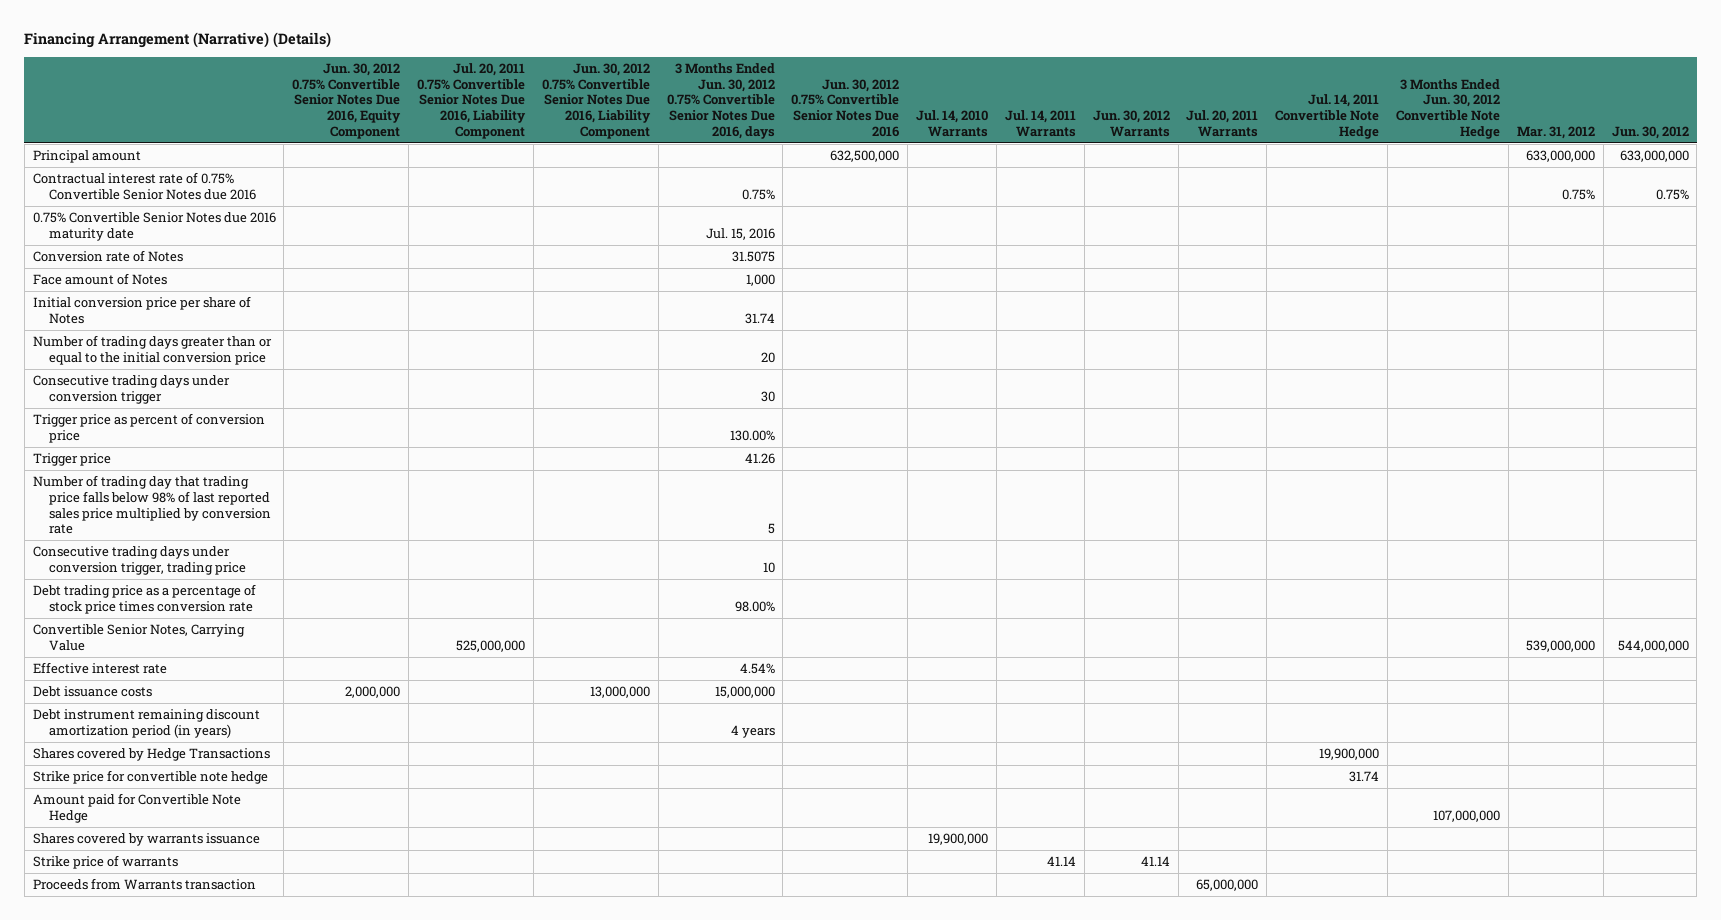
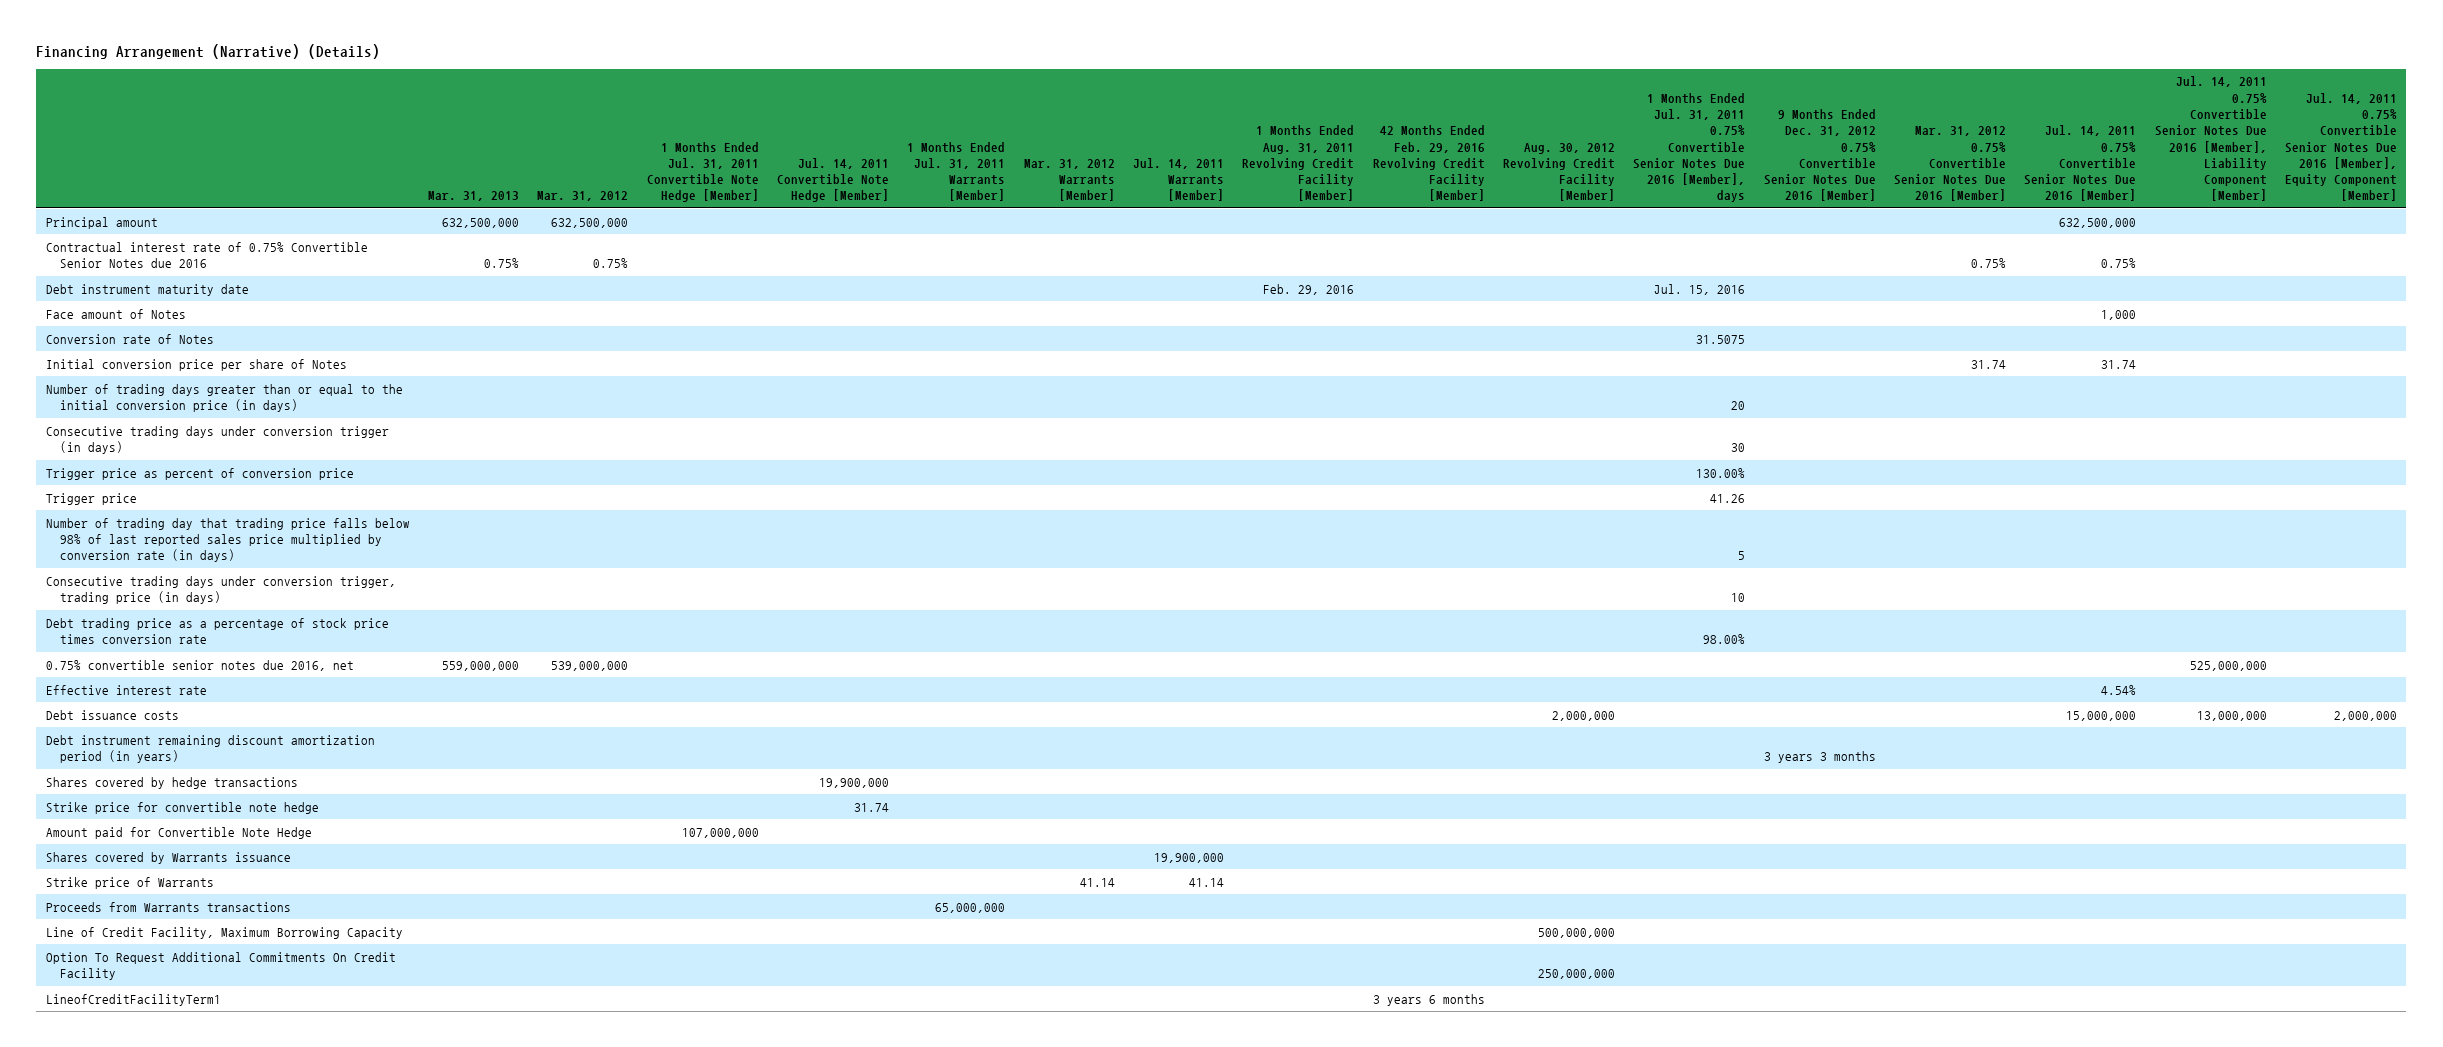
- | Jun. 30, 2012 0.75% Convertible Senior Notes Due 2016, Equity Component | Jul. 20, 2011 0.75% Convertible Senior Notes Due 2016, Liability Component | Jun. 30, 2012 0.75% Convertible Senior Notes Due 2016, Liability Component | 3 Months Ended Jun. 30, 2012 0.75% Convertible Senior Notes Due 2016, days | Jun. 30, 2012 0.75% Convertible Senior Notes Due 2016 | Jul. 14, 2010 Warrants | Jul. 14, 2011 Warrants | Jun. 30, 2012 Warrants | Jul. 20, 2011 Warrants | Jul. 14, 2011 Convertible Note Hedge | 3 Months Ended Jun. 30, 2012 Convertible Note Hedge | Mar. 31, 2012 | Jun. 30, 2012
+ | Mar. 31, 2013 | Mar. 31, 2012 | 1 Months Ended Jul. 31, 2011 Convertible Note Hedge [Member] | Jul. 14, 2011 Convertible Note Hedge [Member] | 1 Months Ended Jul. 31, 2011 Warrants [Member] | Mar. 31, 2012 Warrants [Member] | Jul. 14, 2011 Warrants [Member] | 1 Months Ended Aug. 31, 2011 Revolving Credit Facility [Member] | 42 Months Ended Feb. 29, 2016 Revolving Credit Facility [Member] | Aug. 30, 2012 Revolving Credit Facility [Member] | 1 Months Ended Jul. 31, 2011 0.75% Convertible Senior Notes Due 2016 [Member], days | 9 Months Ended Dec. 31, 2012 0.75% Convertible Senior Notes Due 2016 [Member] | Mar. 31, 2012 0.75% Convertible Senior Notes Due 2016 [Member] | Jul. 14, 2011 0.75% Convertible Senior Notes Due 2016 [Member] | Jul. 14, 2011 0.75% Convertible Senior Notes Due 2016 [Member], Liability Component [Member] | Jul. 14, 2011 0.75% Convertible Senior Notes Due 2016 [Member], Equity Component [Member]
- Principal amount | | | | | 632,500,000 | | | | | | | 633,000,000 | 633,000,000
+ Principal amount | 632,500,000 | 632,500,000 | | | | | | | | | | | | 632,500,000 | |
- 0.75% Convertible Senior Notes due 2016 maturity date | | | | Jul. 15, 2016 | | | | | | | | |
+ Debt instrument maturity date | | | | | | | | Feb. 29, 2016 | | | Jul. 15, 2016 | | | | |
moved down: Conversion rate of Notes | | | | | | | | | | | 31.5075 | | | | |
- Number of trading days greater than or equal to the initial conversion price | | | | 20 | | | | | | | | |
- Consecutive trading days under conversion trigger | | | | 30 | | | | | | | | |
+ Number of trading days greater than or equal to the initial conversion price (in days) | | | | | | | | | | | 20 | | | | |
+ Consecutive trading days under conversion trigger (in days) | | | | | | | | | | | 30 | | | | |
- Number of trading day that trading price falls below 98% of last reported sales price multiplied by conversion rate | | | | 5 | | | | | | | | |
- Consecutive trading days under conversion trigger, trading price | | | | 10 | | | | | | | | |
+ Number of trading day that trading price falls below 98% of last reported sales price multiplied by conversion rate (in days) | | | | | | | | | | | 5 | | | | |
+ Consecutive trading days under conversion trigger, trading price (in days) | | | | | | | | | | | 10 | | | | |
- Convertible Senior Notes, Carrying Value | | 525,000,000 | | | | | | | | | | 539,000,000 | 544,000,000
+ 0.75% convertible senior notes due 2016, net | 559,000,000 | 539,000,000 | | | | | | | | | | | | | 525,000,000 |
- Shares covered by Hedge Transactions | | | | | | | | | | 19,900,000 | | |
+ Shares covered by hedge transactions | | | | 19,900,000 | | | | | | | | | | | |
- Shares covered by warrants issuance | | | | | | 19,900,000 | | | | | | |
- Strike price of warrants | | | | | | | 41.14 | 41.14 | | | | |
- Proceeds from Warrants transaction | | | | | | | | | 65,000,000 | | | |
+ Shares covered by Warrants issuance | | | | | | | 19,900,000 | | | | | | | | |
+ Strike price of Warrants | | | | | | 41.14 | 41.14 | | | | | | | | |
+ Proceeds from Warrants transactions | | | | | 65,000,000 | | | | | | | | | | |
+ Line of Credit Facility, Maximum Borrowing Capacity | | | | | | | | | | 500,000,000 | | | | | |
+ Option To Request Additional Commitments On Credit Facility | | | | | | | | | | 250,000,000 | | | | | |
+ LineofCreditFacilityTerm1 | | | | | | | | | 3 years 6 months | | | | | | |

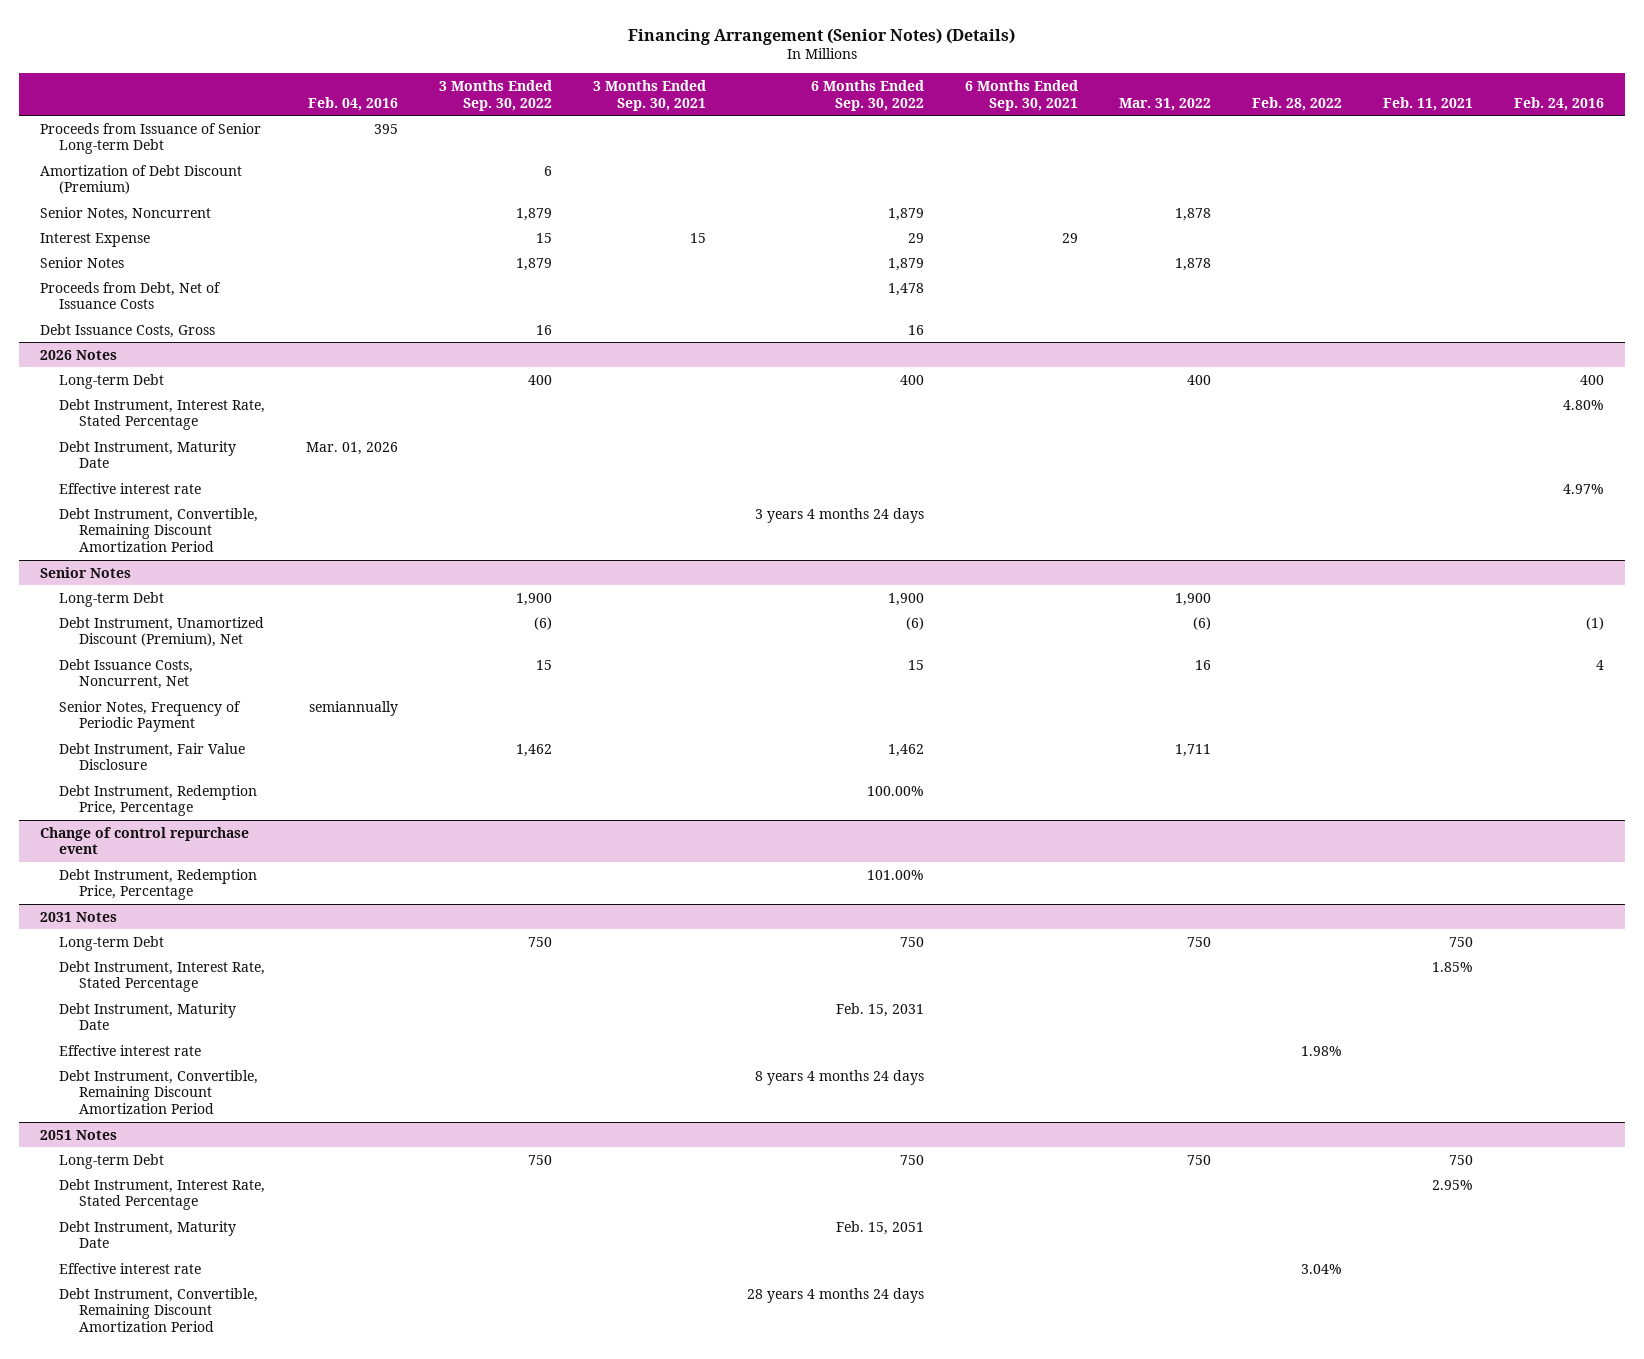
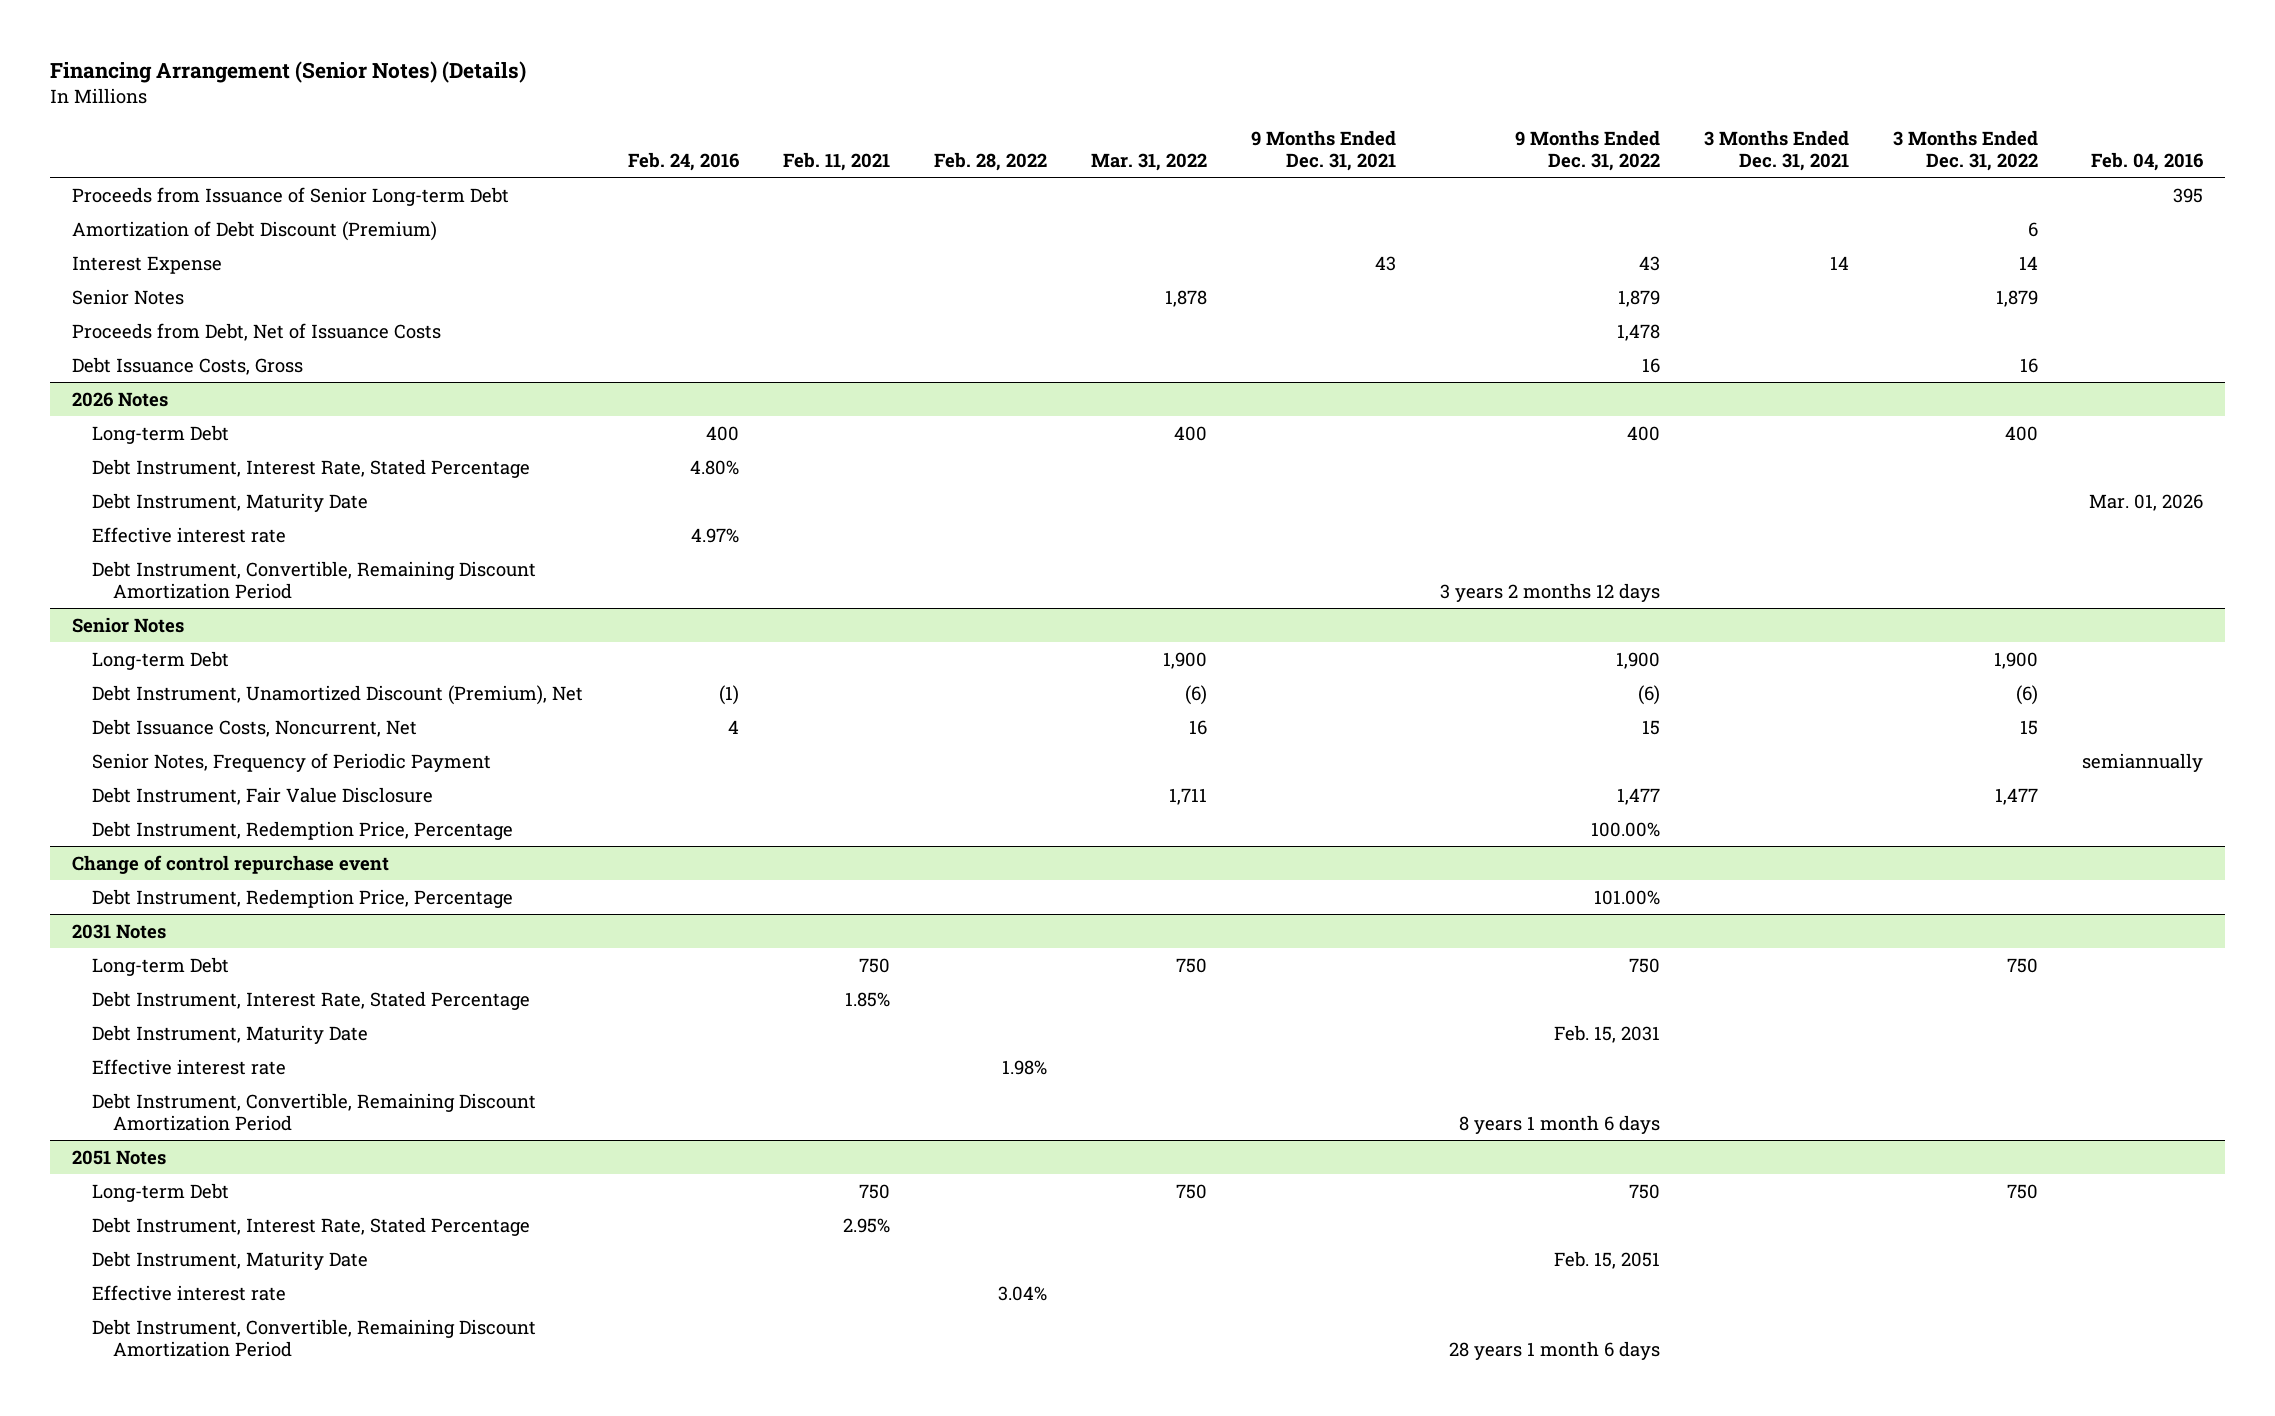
- | Feb. 04, 2016 | 3 Months Ended Sep. 30, 2022 | 3 Months Ended Sep. 30, 2021 | 6 Months Ended Sep. 30, 2022 | 6 Months Ended Sep. 30, 2021 | Mar. 31, 2022 | Feb. 28, 2022 | Feb. 11, 2021 | Feb. 24, 2016
+ | Feb. 24, 2016 | Feb. 11, 2021 | Feb. 28, 2022 | Mar. 31, 2022 | 9 Months Ended Dec. 31, 2021 | 9 Months Ended Dec. 31, 2022 | 3 Months Ended Dec. 31, 2021 | 3 Months Ended Dec. 31, 2022 | Feb. 04, 2016
- Senior Notes, Noncurrent | | 1,879 | | 1,879 | | 1,878 | | |

